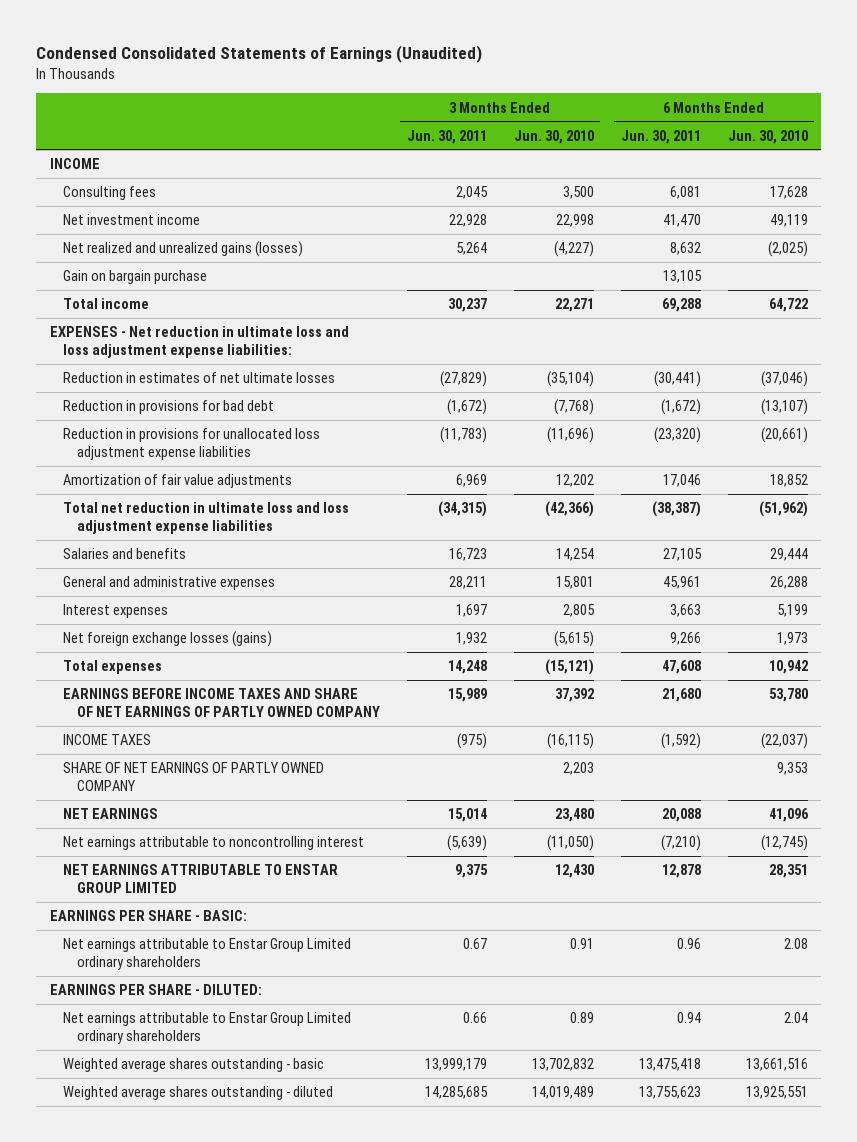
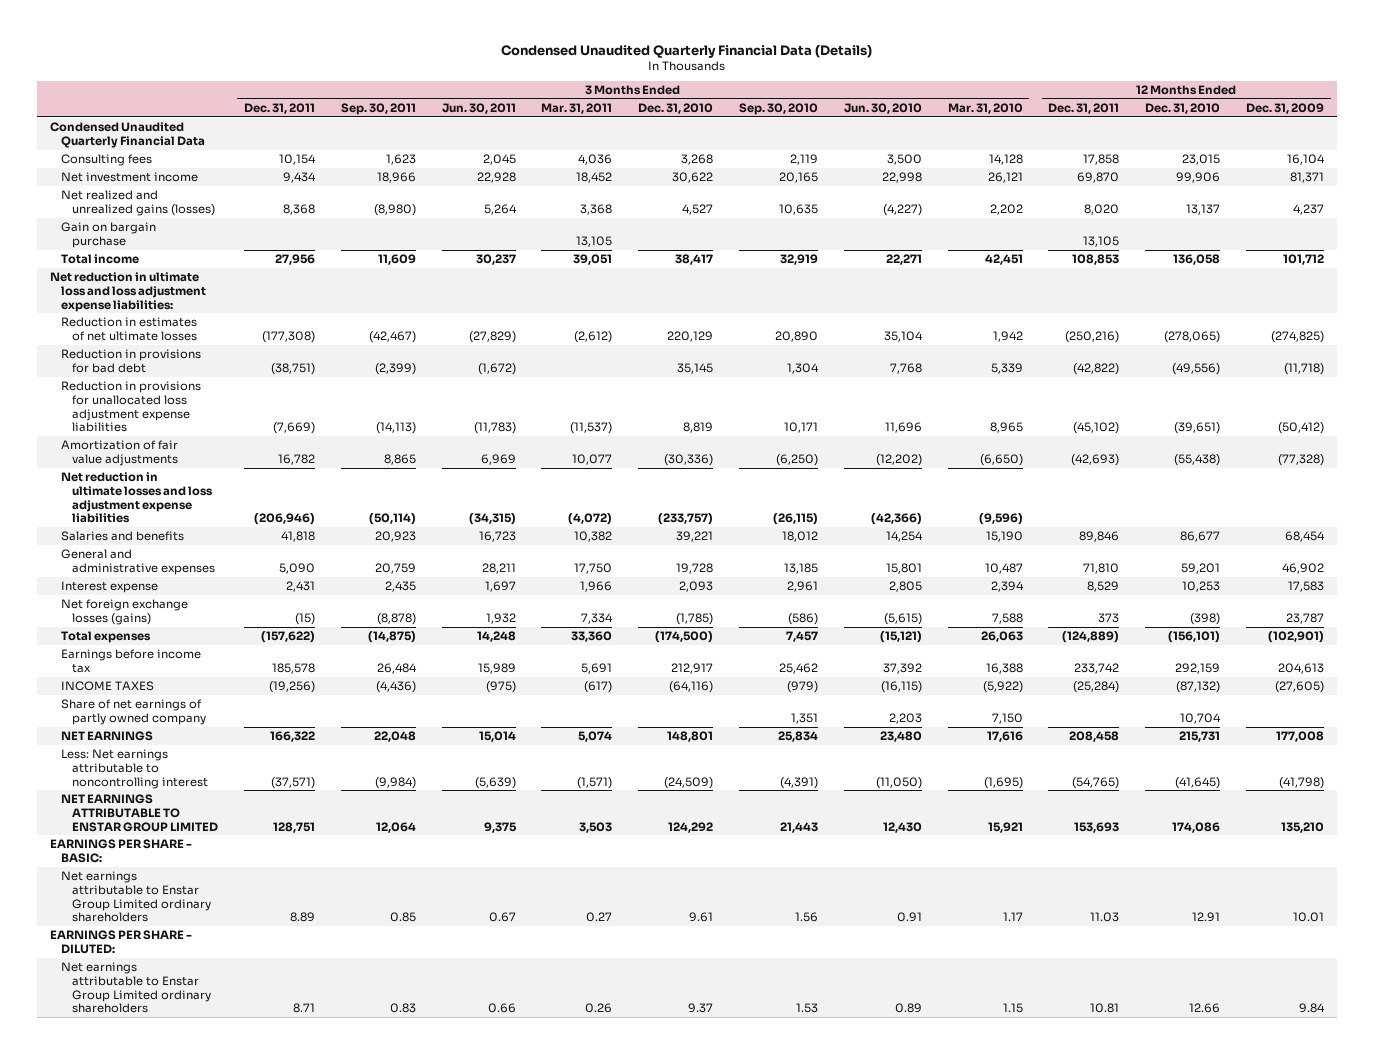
- Condensed Consolidated Statements of Earnings (Unaudited)
+ Condensed Unaudited Quarterly Financial Data (Details)
- | 3 Months Ended Jun. 30, 2011 | 3 Months Ended Jun. 30, 2010 | 6 Months Ended Jun. 30, 2011 | 6 Months Ended Jun. 30, 2010
+ | 3 Months Ended Dec. 31, 2011 | 3 Months Ended Sep. 30, 2011 | 3 Months Ended Jun. 30, 2011 | 3 Months Ended Mar. 31, 2011 | 3 Months Ended Dec. 31, 2010 | 3 Months Ended Sep. 30, 2010 | 3 Months Ended Jun. 30, 2010 | 3 Months Ended Mar. 31, 2010 | 12 Months Ended Dec. 31, 2011 | 12 Months Ended Dec. 31, 2010 | 12 Months Ended Dec. 31, 2009
- INCOME
+ Condensed Unaudited Quarterly Financial Data
- EXPENSES - Net reduction in ultimate loss and loss adjustment expense liabilities:
- Reduction in estimates of net ultimate losses | (27,829) | (35,104) | (30,441) | (37,046)
- Reduction in provisions for bad debt | (1,672) | (7,768) | (1,672) | (13,107)
- Reduction in provisions for unallocated loss adjustment expense liabilities | (11,783) | (11,696) | (23,320) | (20,661)
- Amortization of fair value adjustments | 6,969 | 12,202 | 17,046 | 18,852
- Total net reduction in ultimate loss and loss adjustment expense liabilities | (34,315) | (42,366) | (38,387) | (51,962)
+ Net reduction in ultimate loss and loss adjustment expense liabilities:
+ Reduction in estimates of net ultimate losses | (177,308) | (42,467) | (27,829) | (2,612) | 220,129 | 20,890 | 35,104 | 1,942 | (250,216) | (278,065) | (274,825)
+ Reduction in provisions for bad debt | (38,751) | (2,399) | (1,672) | | 35,145 | 1,304 | 7,768 | 5,339 | (42,822) | (49,556) | (11,718)
+ Reduction in provisions for unallocated loss adjustment expense liabilities | (7,669) | (14,113) | (11,783) | (11,537) | 8,819 | 10,171 | 11,696 | 8,965 | (45,102) | (39,651) | (50,412)
+ Amortization of fair value adjustments | 16,782 | 8,865 | 6,969 | 10,077 | (30,336) | (6,250) | (12,202) | (6,650) | (42,693) | (55,438) | (77,328)
+ Net reduction in ultimate losses and loss adjustment expense liabilities | (206,946) | (50,114) | (34,315) | (4,072) | (233,757) | (26,115) | (42,366) | (9,596) | | |
- Interest expenses | 1,697 | 2,805 | 3,663 | 5,199
+ Interest expense | 2,431 | 2,435 | 1,697 | 1,966 | 2,093 | 2,961 | 2,805 | 2,394 | 8,529 | 10,253 | 17,583
- EARNINGS BEFORE INCOME TAXES AND SHARE OF NET EARNINGS OF PARTLY OWNED COMPANY | 15,989 | 37,392 | 21,680 | 53,780
+ Earnings before income tax | 185,578 | 26,484 | 15,989 | 5,691 | 212,917 | 25,462 | 37,392 | 16,388 | 233,742 | 292,159 | 204,613
- SHARE OF NET EARNINGS OF PARTLY OWNED COMPANY | | 2,203 | | 9,353
+ Share of net earnings of partly owned company | | | | | | 1,351 | 2,203 | 7,150 | | 10,704 |
- Net earnings attributable to noncontrolling interest | (5,639) | (11,050) | (7,210) | (12,745)
+ Less: Net earnings attributable to noncontrolling interest | (37,571) | (9,984) | (5,639) | (1,571) | (24,509) | (4,391) | (11,050) | (1,695) | (54,765) | (41,645) | (41,798)
- Weighted average shares outstanding - basic | 13,999,179 | 13,702,832 | 13,475,418 | 13,661,516
- Weighted average shares outstanding - diluted | 14,285,685 | 14,019,489 | 13,755,623 | 13,925,551

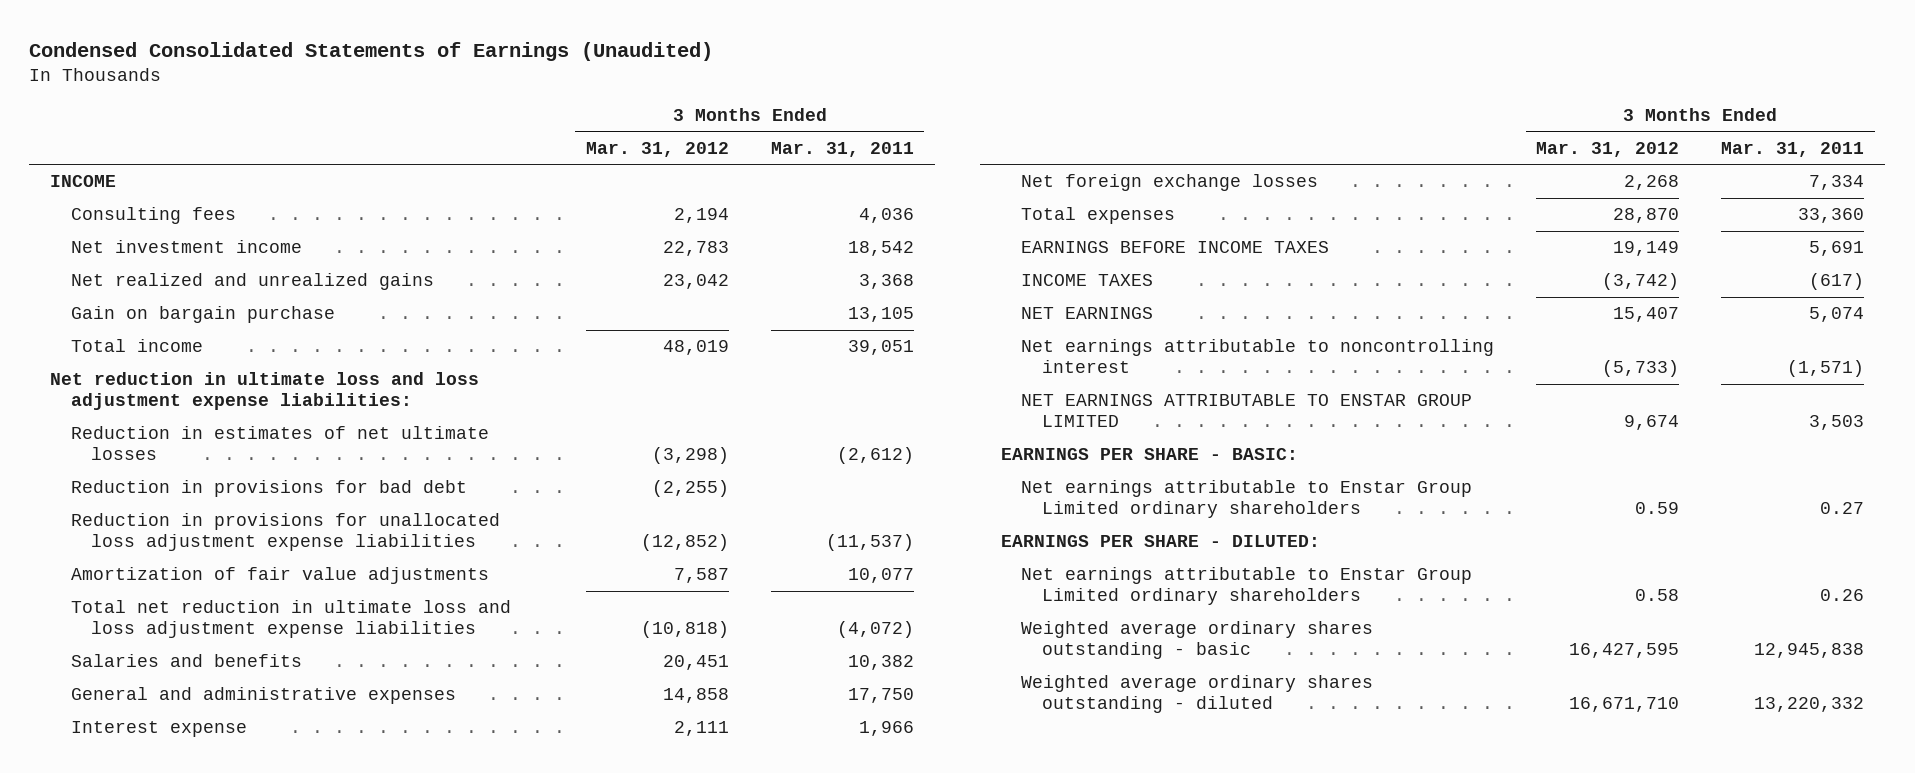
- Condensed Unaudited Quarterly Financial Data (Details)
+ Condensed Consolidated Statements of Earnings (Unaudited)
- | 3 Months Ended Dec. 31, 2011 | 3 Months Ended Sep. 30, 2011 | 3 Months Ended Jun. 30, 2011 | 3 Months Ended Mar. 31, 2011 | 3 Months Ended Dec. 31, 2010 | 3 Months Ended Sep. 30, 2010 | 3 Months Ended Jun. 30, 2010 | 3 Months Ended Mar. 31, 2010 | 12 Months Ended Dec. 31, 2011 | 12 Months Ended Dec. 31, 2010 | 12 Months Ended Dec. 31, 2009
+ | 3 Months Ended Mar. 31, 2012 | 3 Months Ended Mar. 31, 2011
- Condensed Unaudited Quarterly Financial Data
+ INCOME
- Net investment income | 9,434 | 18,966 | 22,928 | 18,452 | 30,622 | 20,165 | 22,998 | 26,121 | 69,870 | 99,906 | 81,371
- Net realized and unrealized gains (losses) | 8,368 | (8,980) | 5,264 | 3,368 | 4,527 | 10,635 | (4,227) | 2,202 | 8,020 | 13,137 | 4,237
+ Net investment income | 22,783 | 18,542
+ Net realized and unrealized gains | 23,042 | 3,368
- Net reduction in ultimate losses and loss adjustment expense liabilities | (206,946) | (50,114) | (34,315) | (4,072) | (233,757) | (26,115) | (42,366) | (9,596) | | |
+ Total net reduction in ultimate loss and loss adjustment expense liabilities | (10,818) | (4,072)
- Net foreign exchange losses (gains) | (15) | (8,878) | 1,932 | 7,334 | (1,785) | (586) | (5,615) | 7,588 | 373 | (398) | 23,787
+ Net foreign exchange losses | 2,268 | 7,334
- Earnings before income tax | 185,578 | 26,484 | 15,989 | 5,691 | 212,917 | 25,462 | 37,392 | 16,388 | 233,742 | 292,159 | 204,613
+ EARNINGS BEFORE INCOME TAXES | 19,149 | 5,691
- Share of net earnings of partly owned company | | | | | | 1,351 | 2,203 | 7,150 | | 10,704 |
- Less: Net earnings attributable to noncontrolling interest | (37,571) | (9,984) | (5,639) | (1,571) | (24,509) | (4,391) | (11,050) | (1,695) | (54,765) | (41,645) | (41,798)
+ Net earnings attributable to noncontrolling interest | (5,733) | (1,571)
+ Weighted average ordinary shares outstanding - basic | 16,427,595 | 12,945,838
+ Weighted average ordinary shares outstanding - diluted | 16,671,710 | 13,220,332

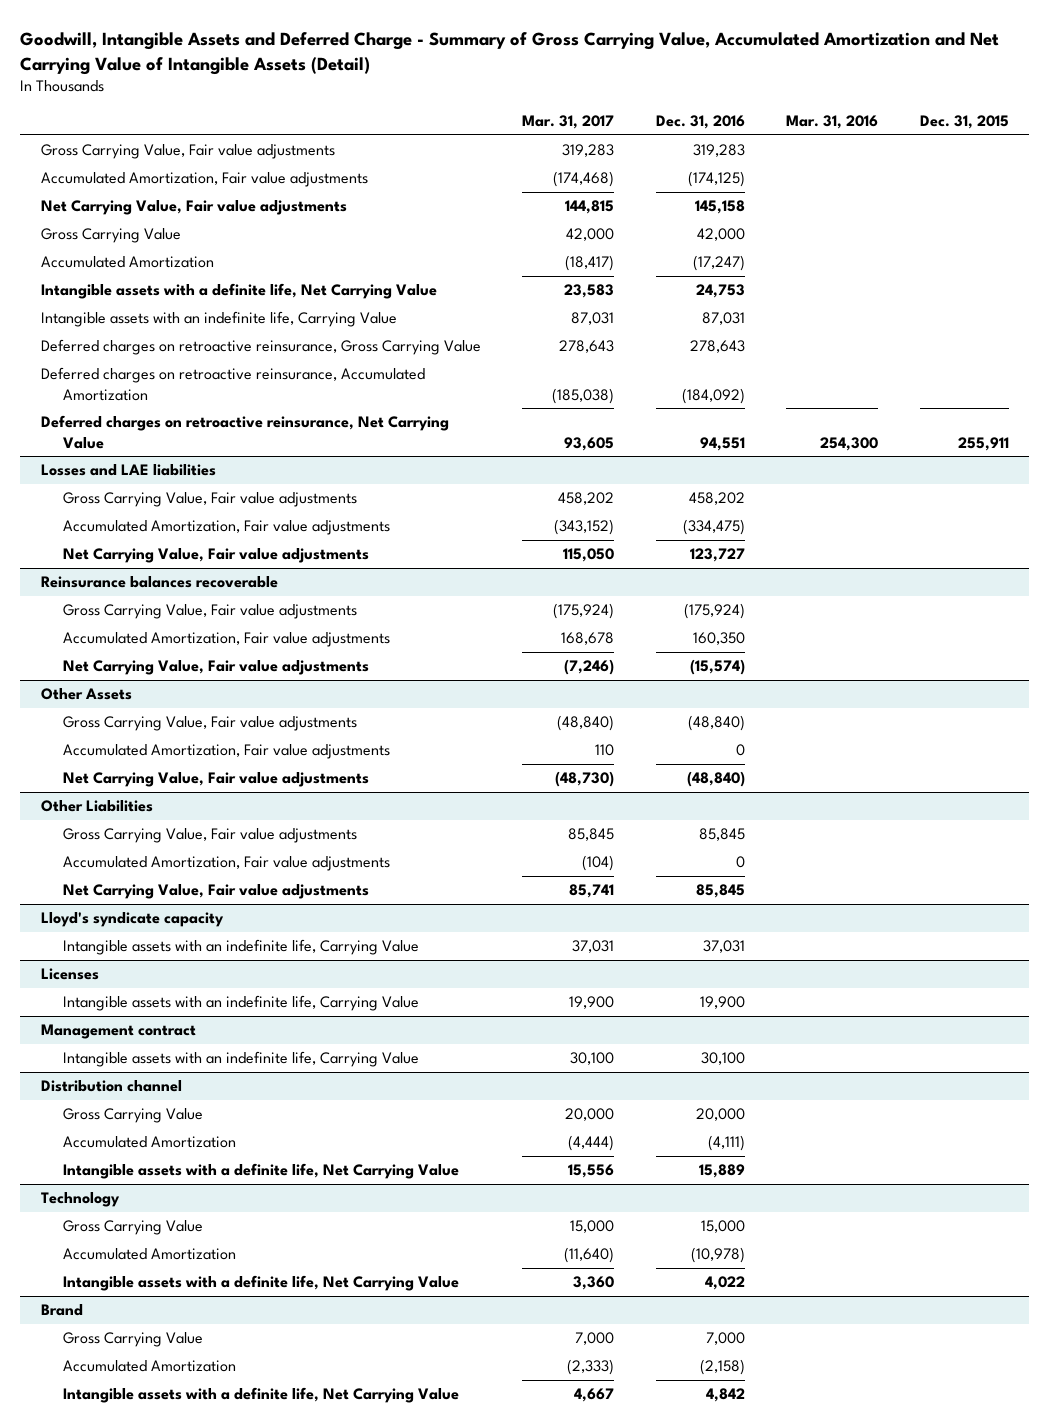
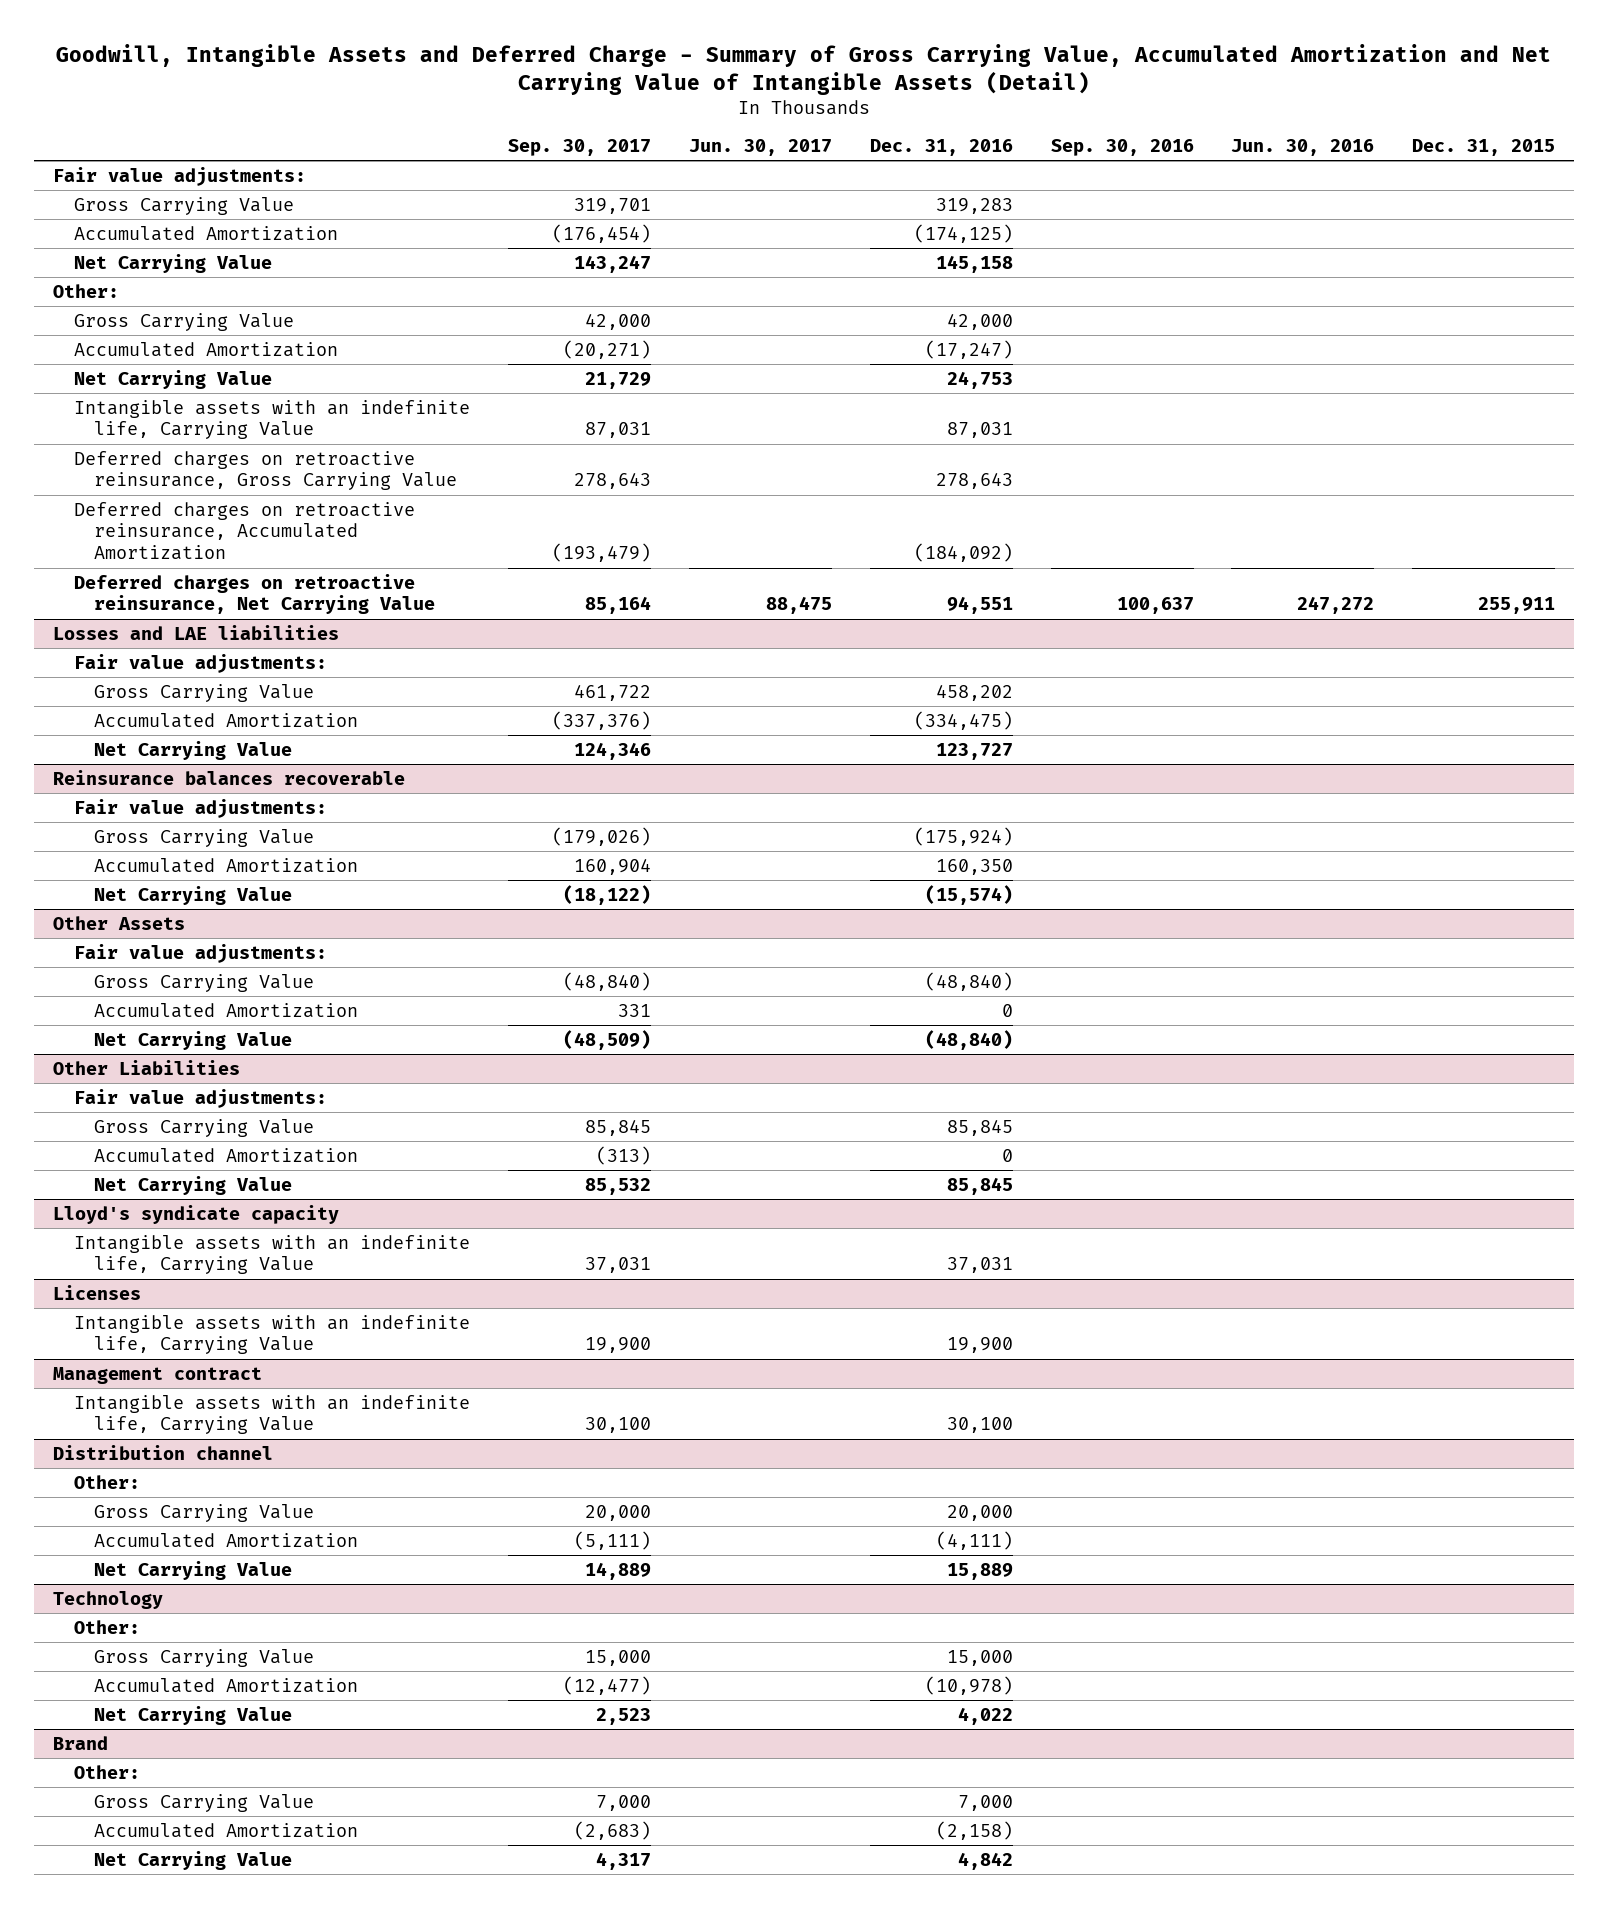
- | Mar. 31, 2017 | Dec. 31, 2016 | Mar. 31, 2016 | Dec. 31, 2015
+ | Sep. 30, 2017 | Jun. 30, 2017 | Dec. 31, 2016 | Sep. 30, 2016 | Jun. 30, 2016 | Dec. 31, 2015
- Gross Carrying Value, Fair value adjustments | 319,283 | 319,283 | |
- Accumulated Amortization, Fair value adjustments | (174,468) | (174,125) | |
- Net Carrying Value, Fair value adjustments | 144,815 | 145,158 | |
+ Fair value adjustments:
+ Gross Carrying Value | 319,701 | | 319,283 | | |
+ Accumulated Amortization | (176,454) | | (174,125) | | |
+ Net Carrying Value | 143,247 | | 145,158 | | |
+ Other:
- Intangible assets with a definite life, Net Carrying Value | 23,583 | 24,753 | |
+ Net Carrying Value | 21,729 | | 24,753 | | |
@ Losses and LAE liabilities
- Gross Carrying Value, Fair value adjustments | 458,202 | 458,202 | |
- Accumulated Amortization, Fair value adjustments | (343,152) | (334,475) | |
- Net Carrying Value, Fair value adjustments | 115,050 | 123,727 | |
+ Fair value adjustments:
+ Gross Carrying Value | 461,722 | | 458,202 | | |
+ Accumulated Amortization | (337,376) | | (334,475) | | |
+ Net Carrying Value | 124,346 | | 123,727 | | |
@ Reinsurance balances recoverable
- Gross Carrying Value, Fair value adjustments | (175,924) | (175,924) | |
- Accumulated Amortization, Fair value adjustments | 168,678 | 160,350 | |
- Net Carrying Value, Fair value adjustments | (7,246) | (15,574) | |
+ Fair value adjustments:
+ Gross Carrying Value | (179,026) | | (175,924) | | |
+ Accumulated Amortization | 160,904 | | 160,350 | | |
+ Net Carrying Value | (18,122) | | (15,574) | | |
@ Other Assets
- Gross Carrying Value, Fair value adjustments | (48,840) | (48,840) | |
- Accumulated Amortization, Fair value adjustments | 110 | 0 | |
- Net Carrying Value, Fair value adjustments | (48,730) | (48,840) | |
+ Fair value adjustments:
+ Gross Carrying Value | (48,840) | | (48,840) | | |
+ Accumulated Amortization | 331 | | 0 | | |
+ Net Carrying Value | (48,509) | | (48,840) | | |
@ Other Liabilities
- Gross Carrying Value, Fair value adjustments | 85,845 | 85,845 | |
- Accumulated Amortization, Fair value adjustments | (104) | 0 | |
- Net Carrying Value, Fair value adjustments | 85,741 | 85,845 | |
+ Fair value adjustments:
+ Gross Carrying Value | 85,845 | | 85,845 | | |
+ Accumulated Amortization | (313) | | 0 | | |
+ Net Carrying Value | 85,532 | | 85,845 | | |
@ Distribution channel
+ Other:
- Intangible assets with a definite life, Net Carrying Value | 15,556 | 15,889 | |
+ Net Carrying Value | 14,889 | | 15,889 | | |
@ Technology
+ Other:
- Intangible assets with a definite life, Net Carrying Value | 3,360 | 4,022 | |
+ Net Carrying Value | 2,523 | | 4,022 | | |
@ Brand
+ Other:
- Intangible assets with a definite life, Net Carrying Value | 4,667 | 4,842 | |
+ Net Carrying Value | 4,317 | | 4,842 | | |

